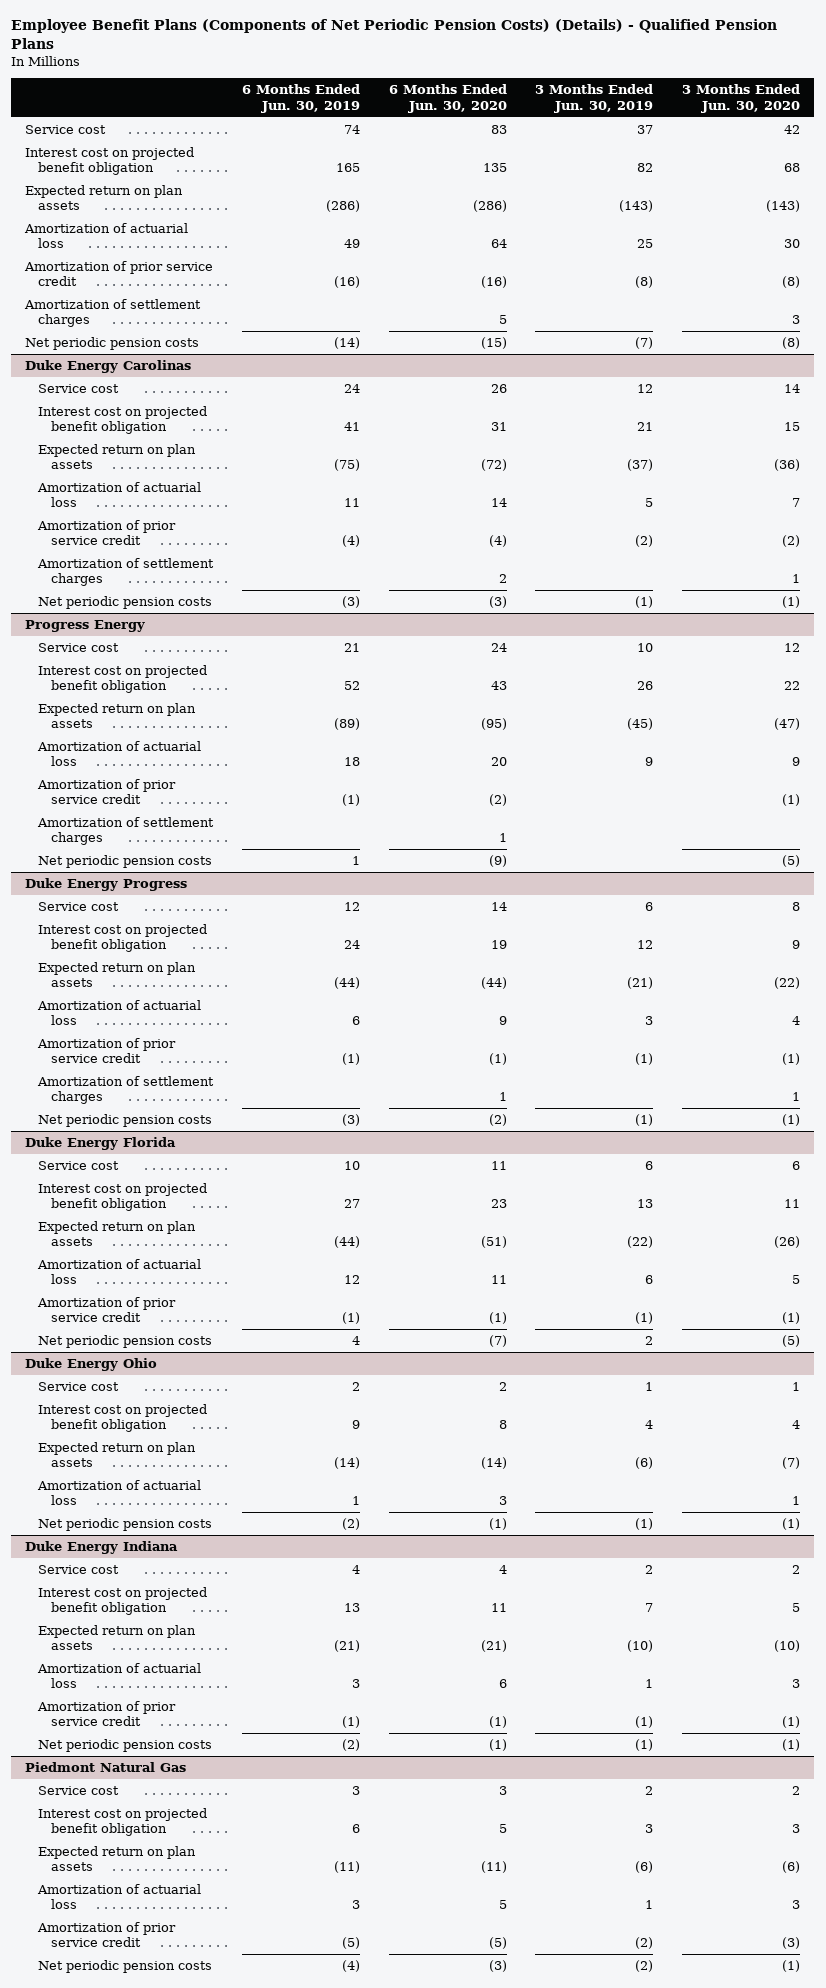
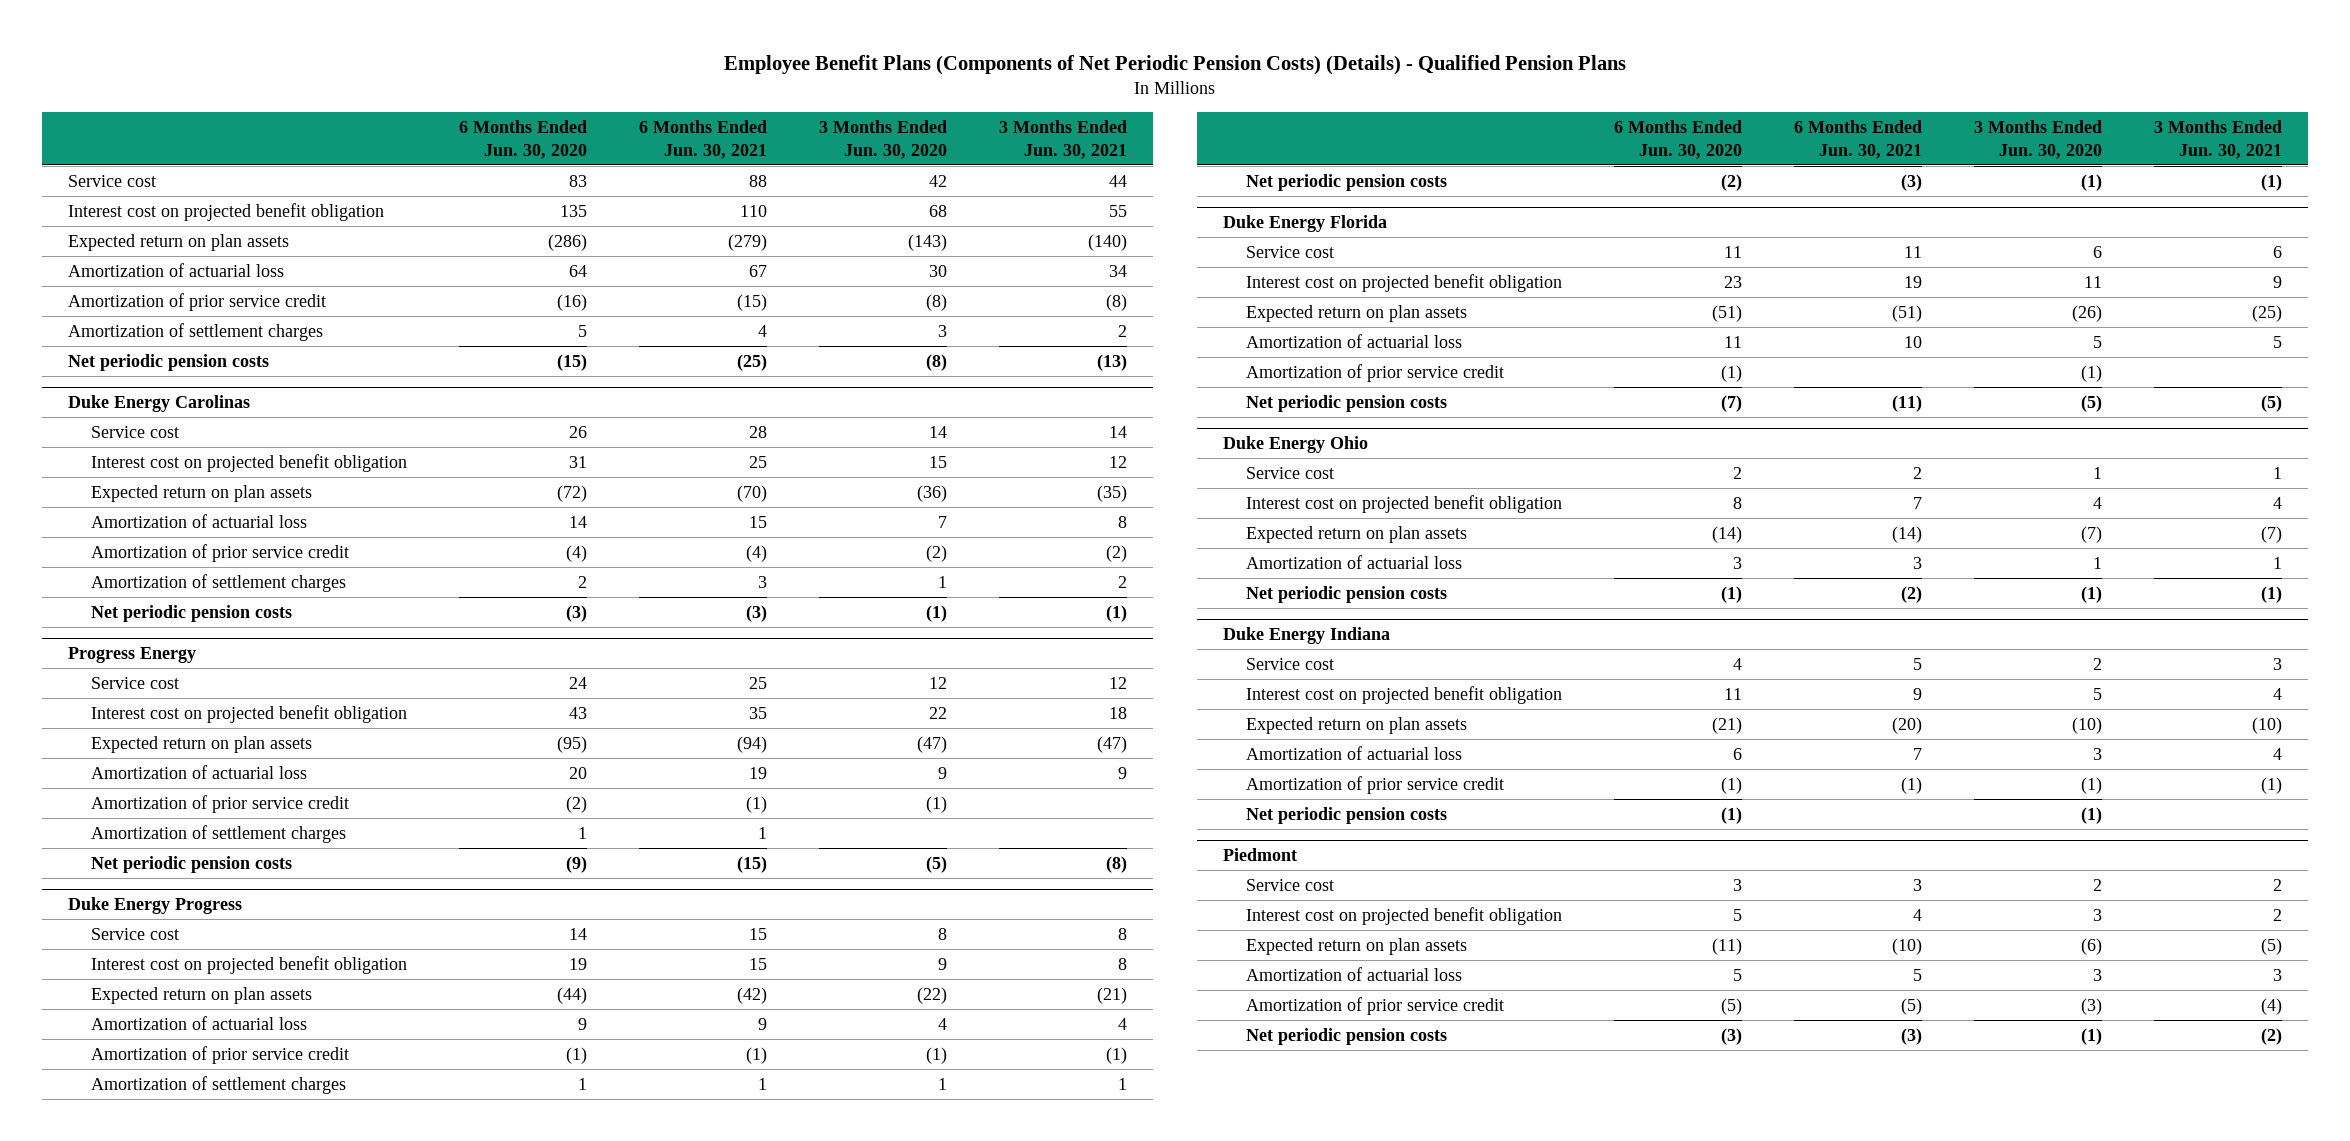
- | 6 Months Ended Jun. 30, 2019 | 6 Months Ended Jun. 30, 2020 | 3 Months Ended Jun. 30, 2019 | 3 Months Ended Jun. 30, 2020
+ | 6 Months Ended Jun. 30, 2020 | 6 Months Ended Jun. 30, 2021 | 3 Months Ended Jun. 30, 2020 | 3 Months Ended Jun. 30, 2021
- Piedmont Natural Gas
+ Piedmont

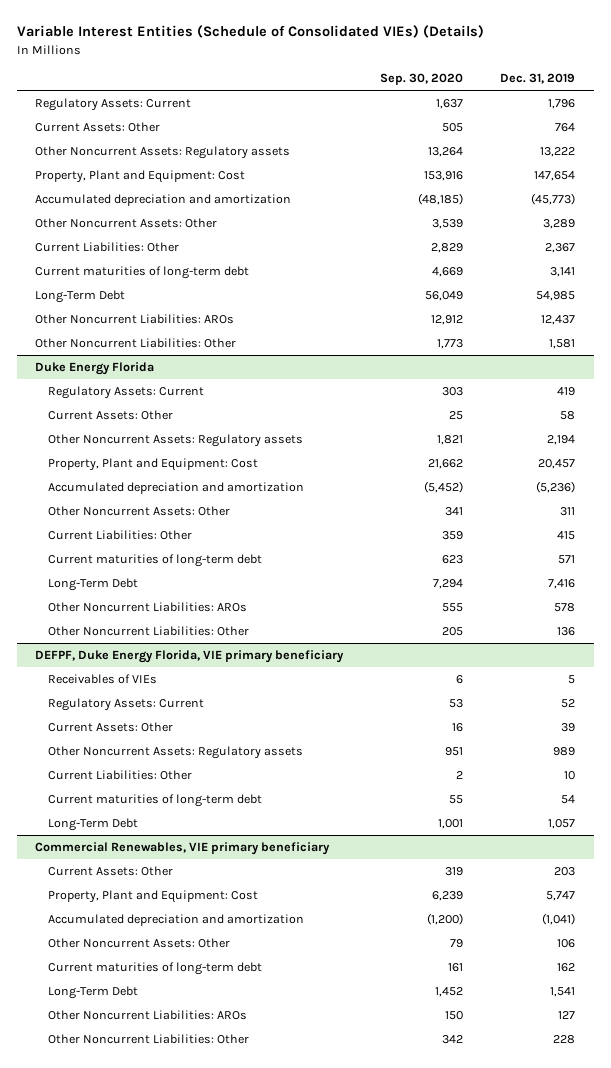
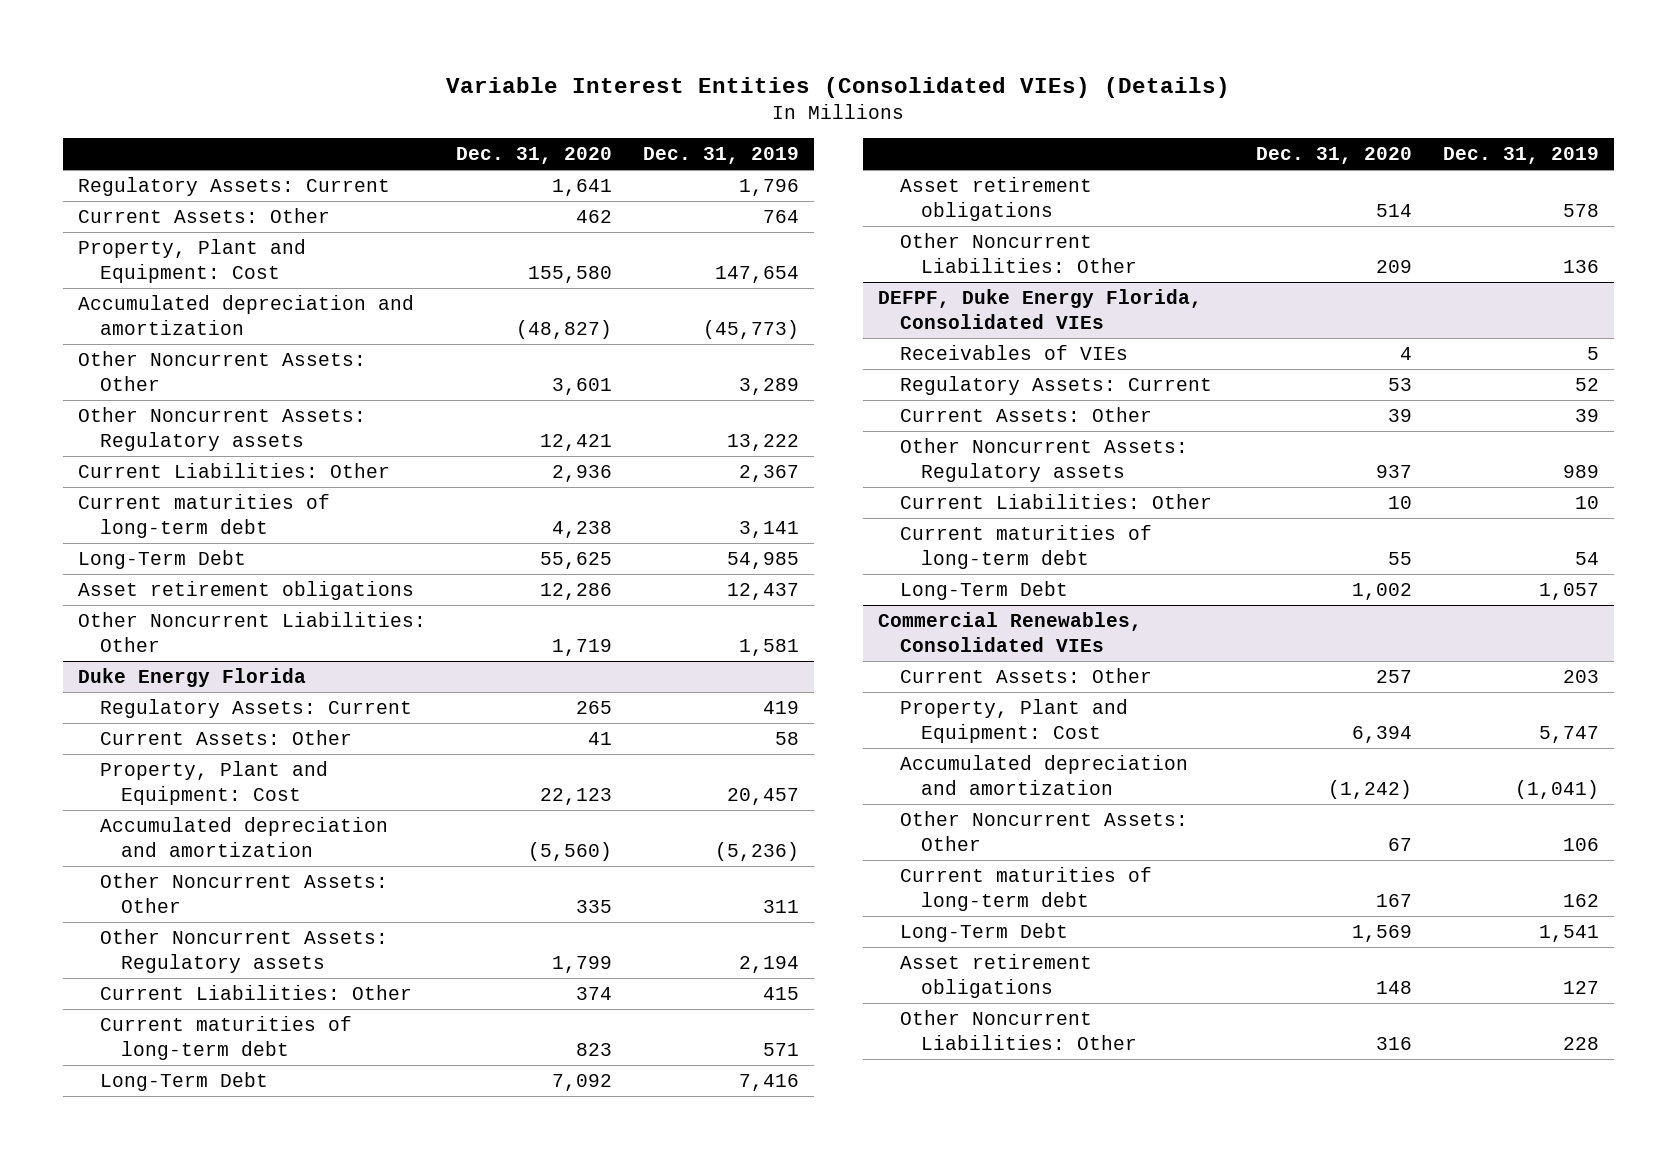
- Variable Interest Entities (Schedule of Consolidated VIEs) (Details)
+ Variable Interest Entities (Consolidated VIEs) (Details)
- | Sep. 30, 2020 | Dec. 31, 2019
+ | Dec. 31, 2020 | Dec. 31, 2019
moved down: Other Noncurrent Assets: Regulatory assets | 12,421 | 13,222
- Other Noncurrent Liabilities: AROs | 12,912 | 12,437
+ Asset retirement obligations | 12,286 | 12,437
@ Duke Energy Florida
moved down: Other Noncurrent Assets: Regulatory assets | 1,799 | 2,194
- Other Noncurrent Liabilities: AROs | 555 | 578
+ Asset retirement obligations | 514 | 578
- DEFPF, Duke Energy Florida, VIE primary beneficiary
+ DEFPF, Duke Energy Florida, Consolidated VIEs
- Commercial Renewables, VIE primary beneficiary
+ Commercial Renewables, Consolidated VIEs
- Other Noncurrent Liabilities: AROs | 150 | 127
+ Asset retirement obligations | 148 | 127

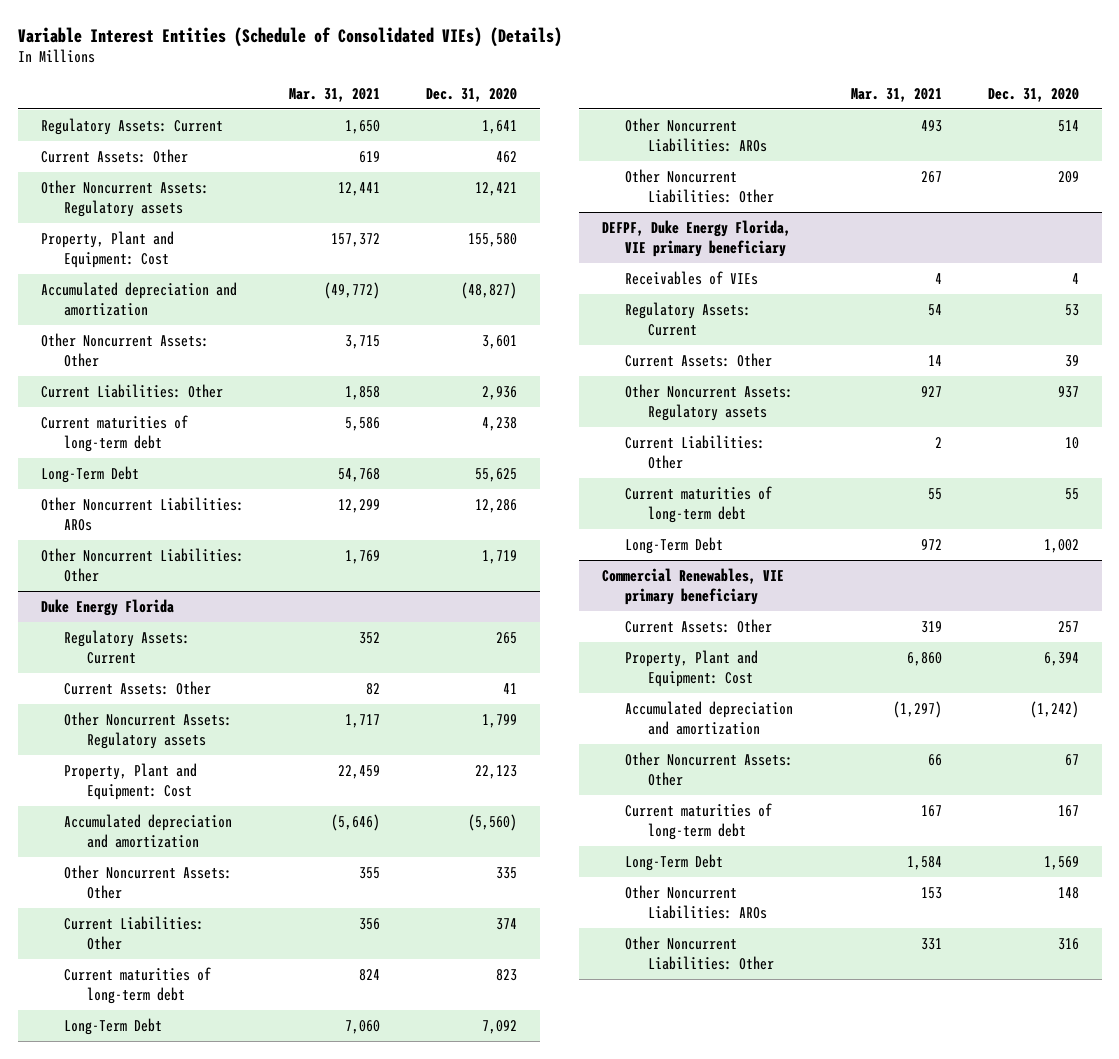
- Variable Interest Entities (Consolidated VIEs) (Details)
+ Variable Interest Entities (Schedule of Consolidated VIEs) (Details)
- | Dec. 31, 2020 | Dec. 31, 2019
+ | Mar. 31, 2021 | Dec. 31, 2020
moved up: Other Noncurrent Assets: Regulatory assets | 12,441 | 12,421
- Asset retirement obligations | 12,286 | 12,437
+ Other Noncurrent Liabilities: AROs | 12,299 | 12,286
@ Duke Energy Florida
moved up: Other Noncurrent Assets: Regulatory assets | 1,717 | 1,799
- Asset retirement obligations | 514 | 578
+ Other Noncurrent Liabilities: AROs | 493 | 514
- DEFPF, Duke Energy Florida, Consolidated VIEs
+ DEFPF, Duke Energy Florida, VIE primary beneficiary
- Commercial Renewables, Consolidated VIEs
+ Commercial Renewables, VIE primary beneficiary
- Asset retirement obligations | 148 | 127
+ Other Noncurrent Liabilities: AROs | 153 | 148

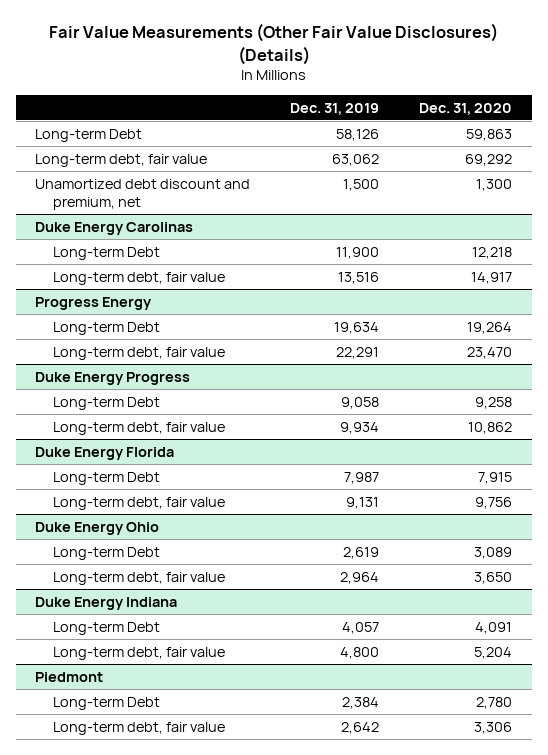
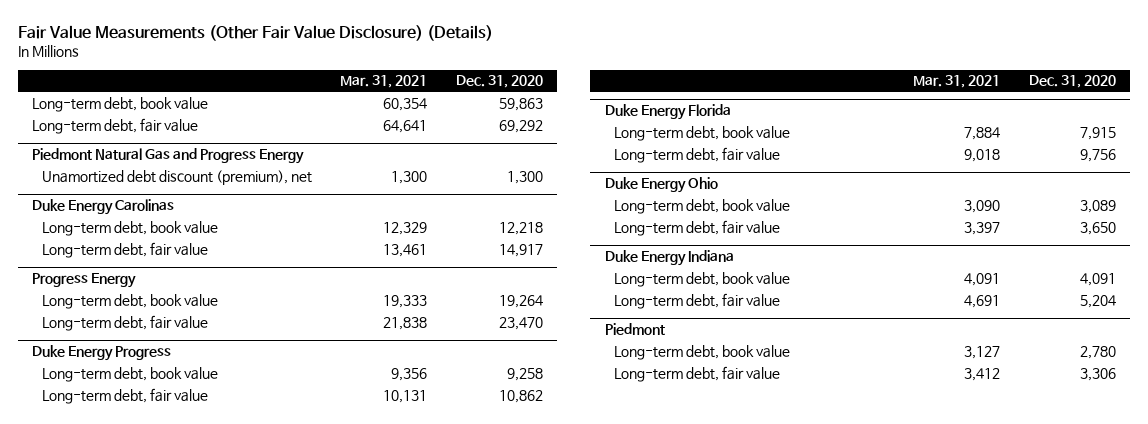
- Fair Value Measurements (Other Fair Value Disclosures) (Details)
+ Fair Value Measurements (Other Fair Value Disclosure) (Details)
- | Dec. 31, 2019 | Dec. 31, 2020
+ | Mar. 31, 2021 | Dec. 31, 2020
- Long-term Debt | 58,126 | 59,863
+ Long-term debt, book value | 60,354 | 59,863
- Unamortized debt discount and premium, net | 1,500 | 1,300
+ Piedmont Natural Gas and Progress Energy
+ Unamortized debt discount (premium), net | 1,300 | 1,300
@ Duke Energy Carolinas
- Long-term Debt | 11,900 | 12,218
+ Long-term debt, book value | 12,329 | 12,218
@ Progress Energy
- Long-term Debt | 19,634 | 19,264
+ Long-term debt, book value | 19,333 | 19,264
@ Duke Energy Progress
- Long-term Debt | 9,058 | 9,258
+ Long-term debt, book value | 9,356 | 9,258
@ Duke Energy Florida
- Long-term Debt | 7,987 | 7,915
+ Long-term debt, book value | 7,884 | 7,915
@ Duke Energy Ohio
- Long-term Debt | 2,619 | 3,089
+ Long-term debt, book value | 3,090 | 3,089
@ Duke Energy Indiana
- Long-term Debt | 4,057 | 4,091
+ Long-term debt, book value | 4,091 | 4,091
@ Piedmont
- Long-term Debt | 2,384 | 2,780
+ Long-term debt, book value | 3,127 | 2,780

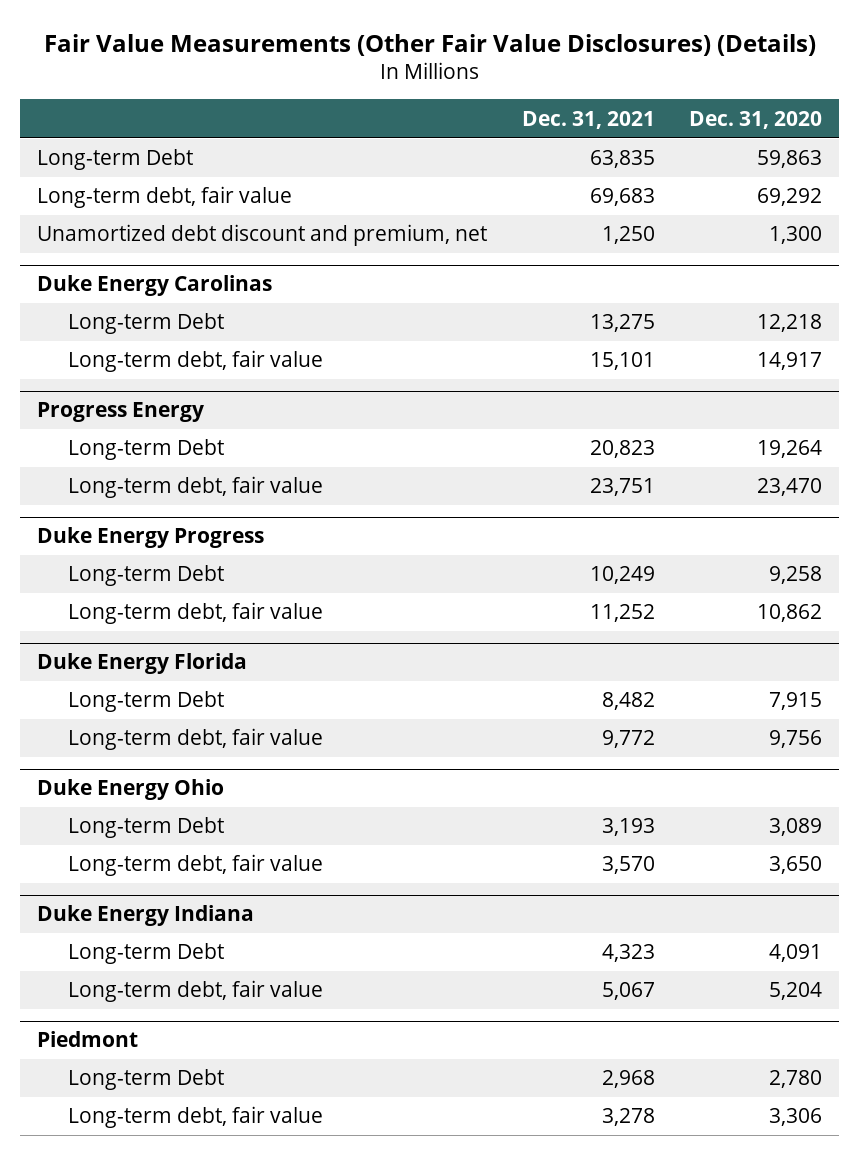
- Fair Value Measurements (Other Fair Value Disclosure) (Details)
+ Fair Value Measurements (Other Fair Value Disclosures) (Details)
- | Mar. 31, 2021 | Dec. 31, 2020
+ | Dec. 31, 2021 | Dec. 31, 2020
- Long-term debt, book value | 60,354 | 59,863
+ Long-term Debt | 63,835 | 59,863
- Piedmont Natural Gas and Progress Energy
- Unamortized debt discount (premium), net | 1,300 | 1,300
+ Unamortized debt discount and premium, net | 1,250 | 1,300
@ Duke Energy Carolinas
- Long-term debt, book value | 12,329 | 12,218
+ Long-term Debt | 13,275 | 12,218
@ Progress Energy
- Long-term debt, book value | 19,333 | 19,264
+ Long-term Debt | 20,823 | 19,264
@ Duke Energy Progress
- Long-term debt, book value | 9,356 | 9,258
+ Long-term Debt | 10,249 | 9,258
@ Duke Energy Florida
- Long-term debt, book value | 7,884 | 7,915
+ Long-term Debt | 8,482 | 7,915
@ Duke Energy Ohio
- Long-term debt, book value | 3,090 | 3,089
+ Long-term Debt | 3,193 | 3,089
@ Duke Energy Indiana
- Long-term debt, book value | 4,091 | 4,091
+ Long-term Debt | 4,323 | 4,091
@ Piedmont
- Long-term debt, book value | 3,127 | 2,780
+ Long-term Debt | 2,968 | 2,780

